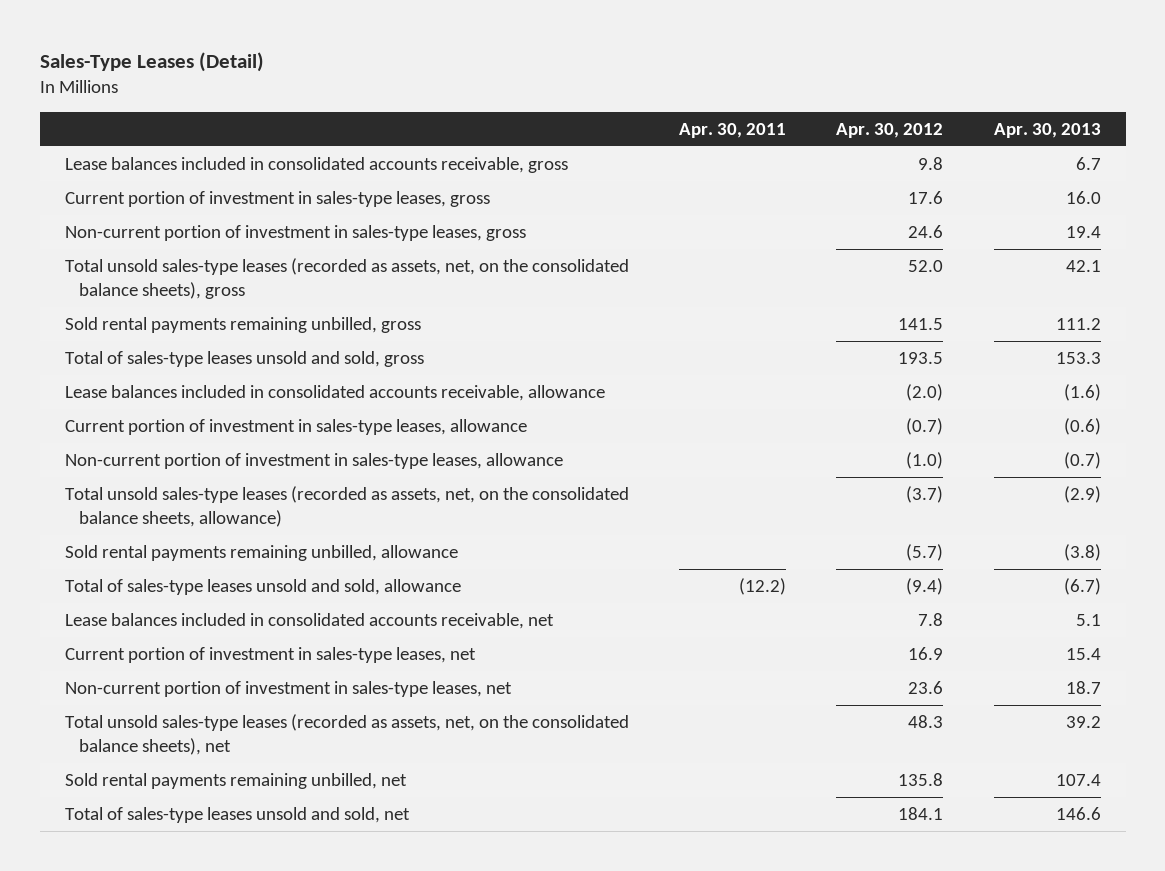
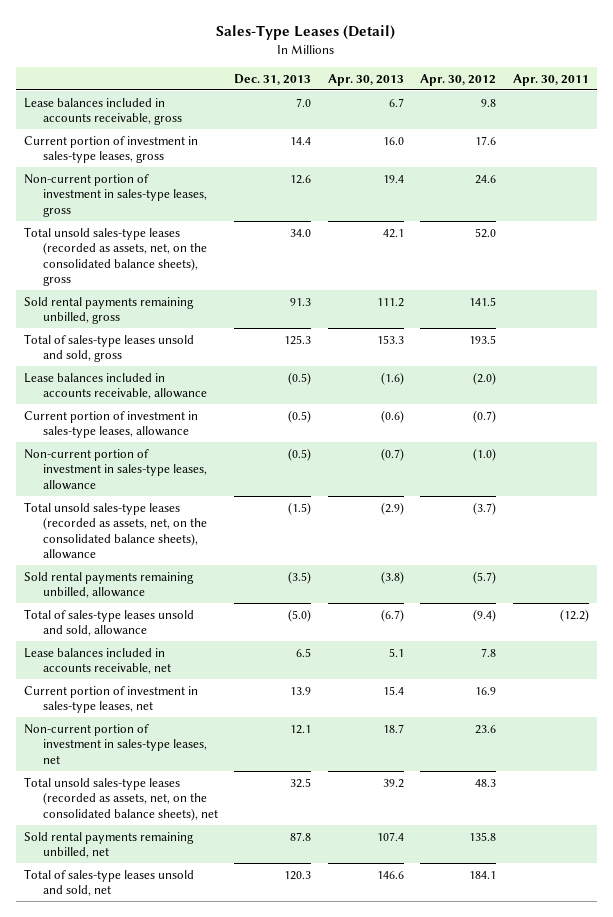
- | Apr. 30, 2011 | Apr. 30, 2012 | Apr. 30, 2013
+ | Dec. 31, 2013 | Apr. 30, 2013 | Apr. 30, 2012 | Apr. 30, 2011
- Lease balances included in consolidated accounts receivable, gross | | 9.8 | 6.7
+ Lease balances included in accounts receivable, gross | 7.0 | 6.7 | 9.8 |
- Lease balances included in consolidated accounts receivable, allowance | | (2.0) | (1.6)
+ Lease balances included in accounts receivable, allowance | (0.5) | (1.6) | (2.0) |
- Total unsold sales-type leases (recorded as assets, net, on the consolidated balance sheets, allowance) | | (3.7) | (2.9)
+ Total unsold sales-type leases (recorded as assets, net, on the consolidated balance sheets), allowance | (1.5) | (2.9) | (3.7) |
- Lease balances included in consolidated accounts receivable, net | | 7.8 | 5.1
+ Lease balances included in accounts receivable, net | 6.5 | 5.1 | 7.8 |

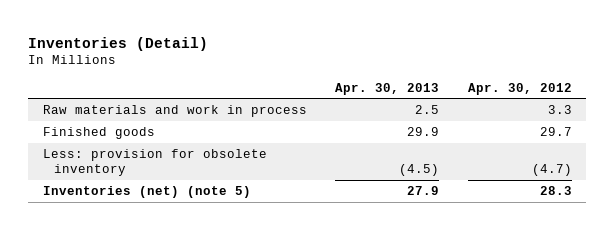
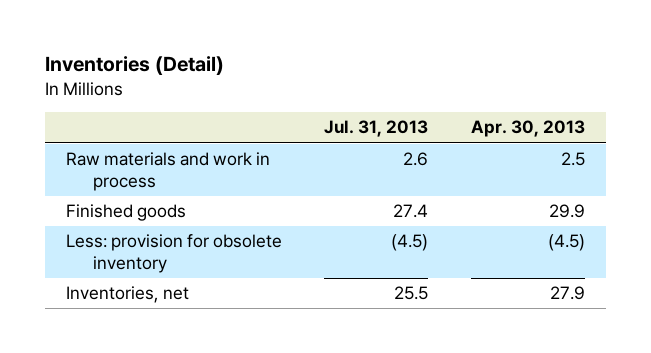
- | Apr. 30, 2013 | Apr. 30, 2012
+ | Jul. 31, 2013 | Apr. 30, 2013
- Inventories (net) (note 5) | 27.9 | 28.3
+ Inventories, net | 25.5 | 27.9

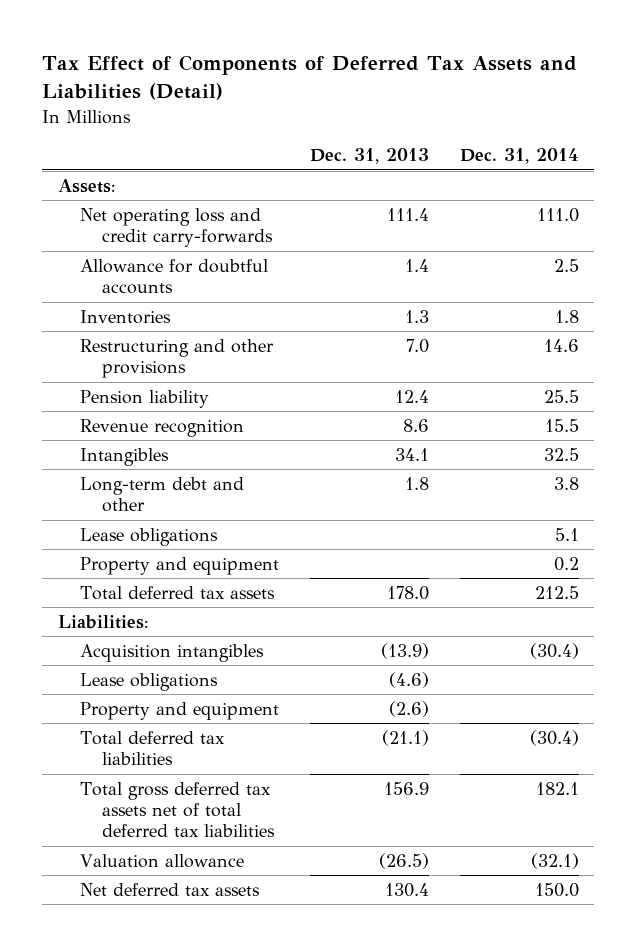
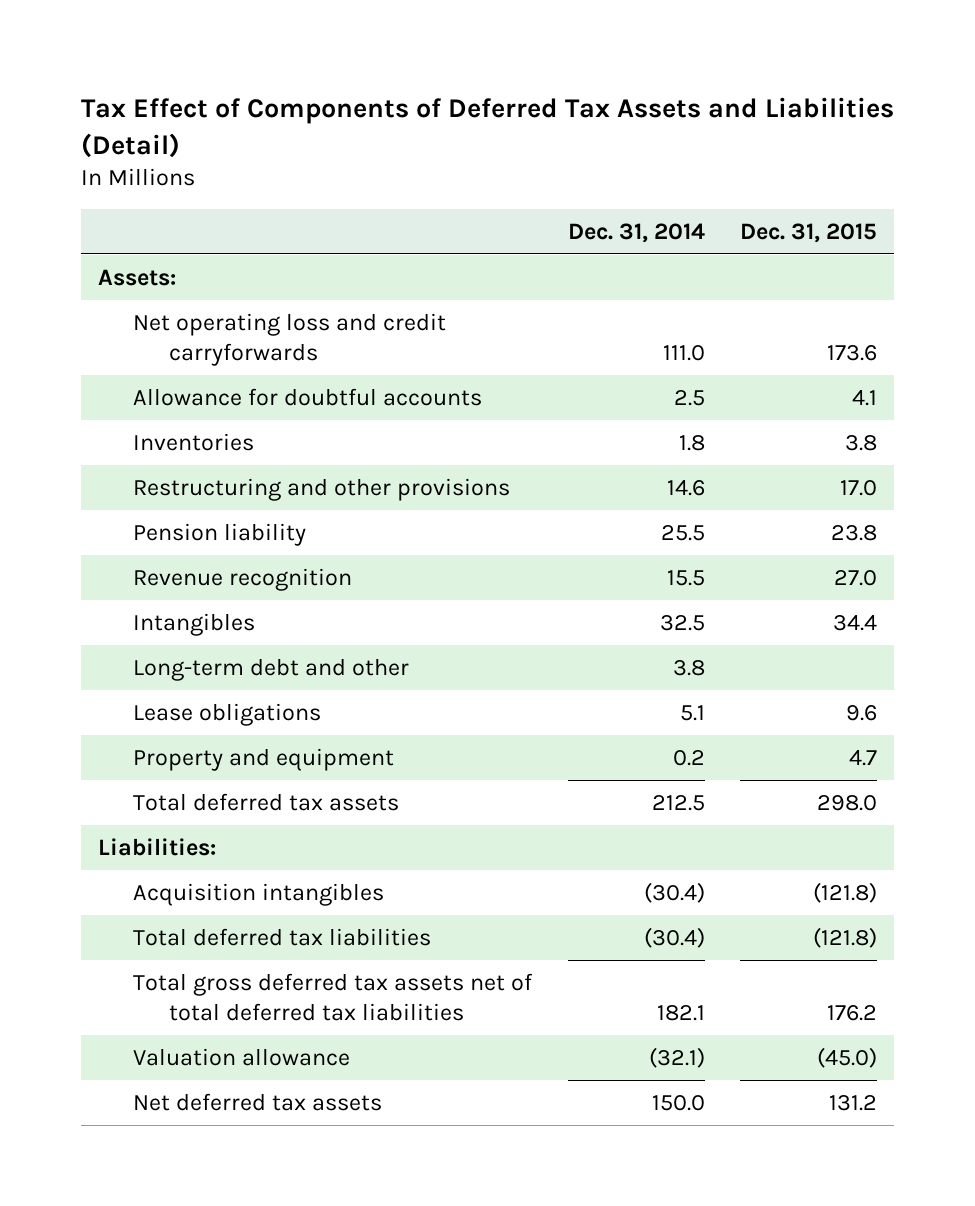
- | Dec. 31, 2013 | Dec. 31, 2014
+ | Dec. 31, 2014 | Dec. 31, 2015
- Net operating loss and credit carry-forwards | 111.4 | 111.0
+ Net operating loss and credit carryforwards | 111.0 | 173.6
- Lease obligations | (4.6) |
- Property and equipment | (2.6) |

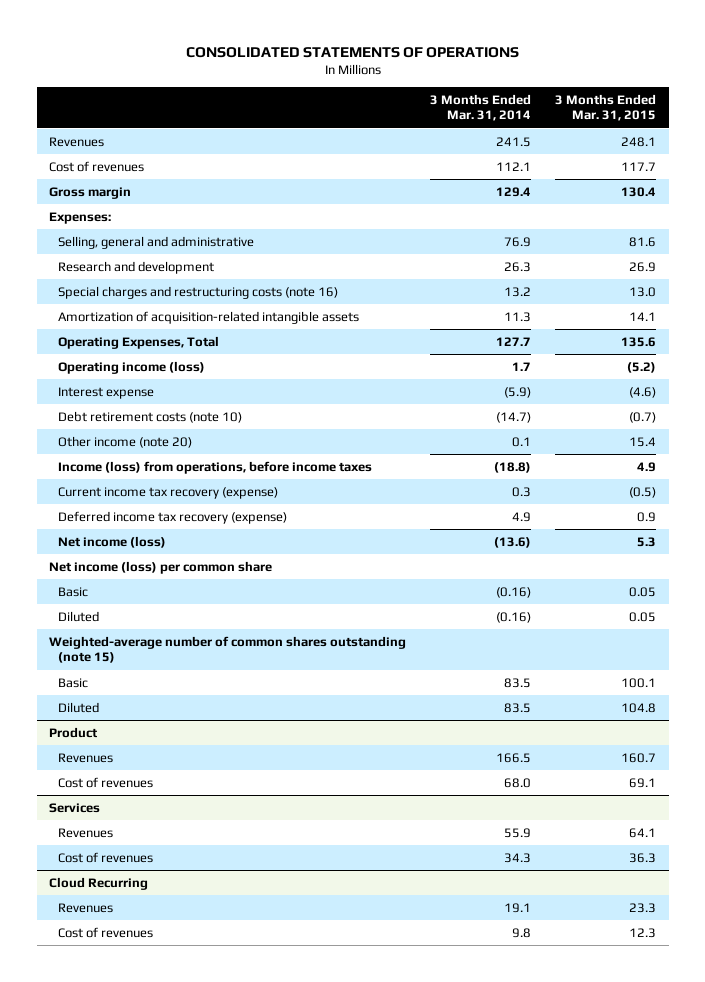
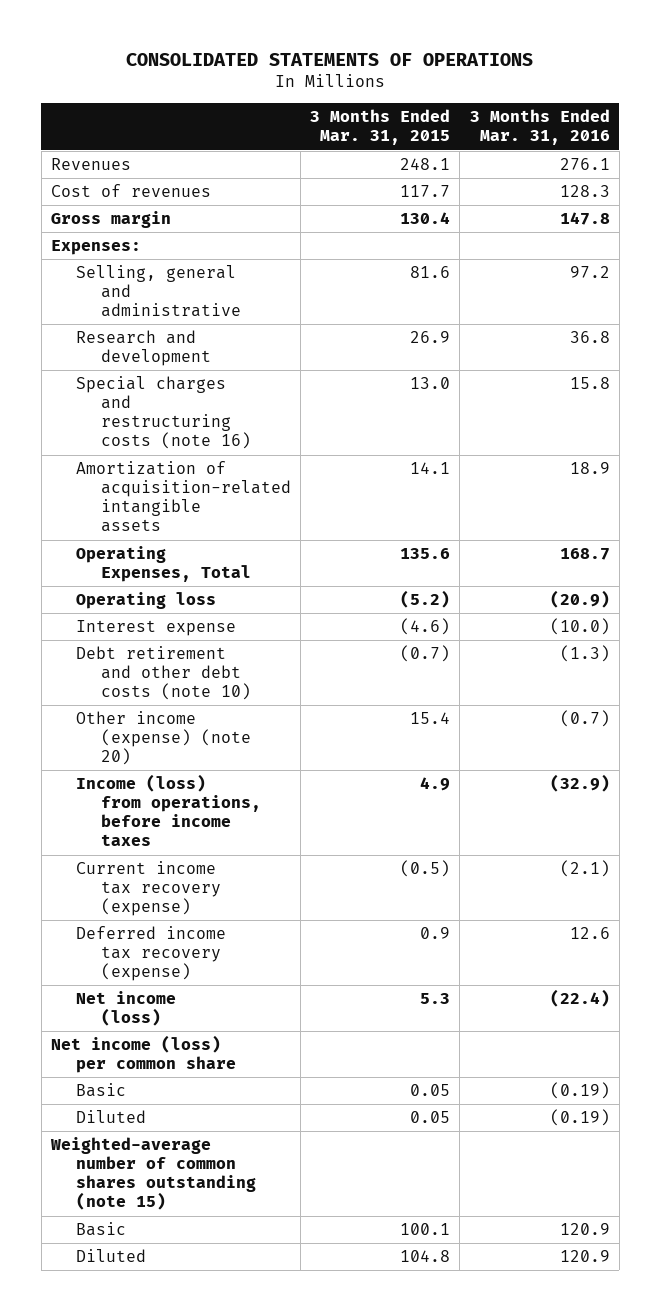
- | 3 Months Ended Mar. 31, 2014 | 3 Months Ended Mar. 31, 2015
+ | 3 Months Ended Mar. 31, 2015 | 3 Months Ended Mar. 31, 2016
- Operating income (loss) | 1.7 | (5.2)
+ Operating loss | (5.2) | (20.9)
- Debt retirement costs (note 10) | (14.7) | (0.7)
- Other income (note 20) | 0.1 | 15.4
+ Debt retirement and other debt costs (note 10) | (0.7) | (1.3)
+ Other income (expense) (note 20) | 15.4 | (0.7)
- Product
- Revenues | 166.5 | 160.7
- Cost of revenues | 68.0 | 69.1
- Services
- Revenues | 55.9 | 64.1
- Cost of revenues | 34.3 | 36.3
- Cloud Recurring
- Revenues | 19.1 | 23.3
- Cost of revenues | 9.8 | 12.3

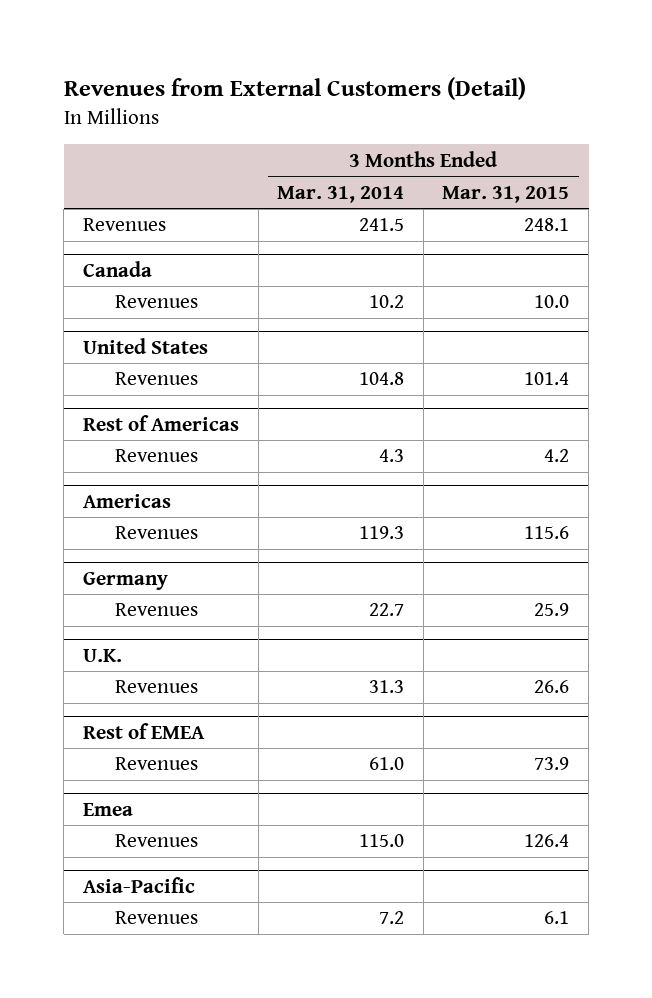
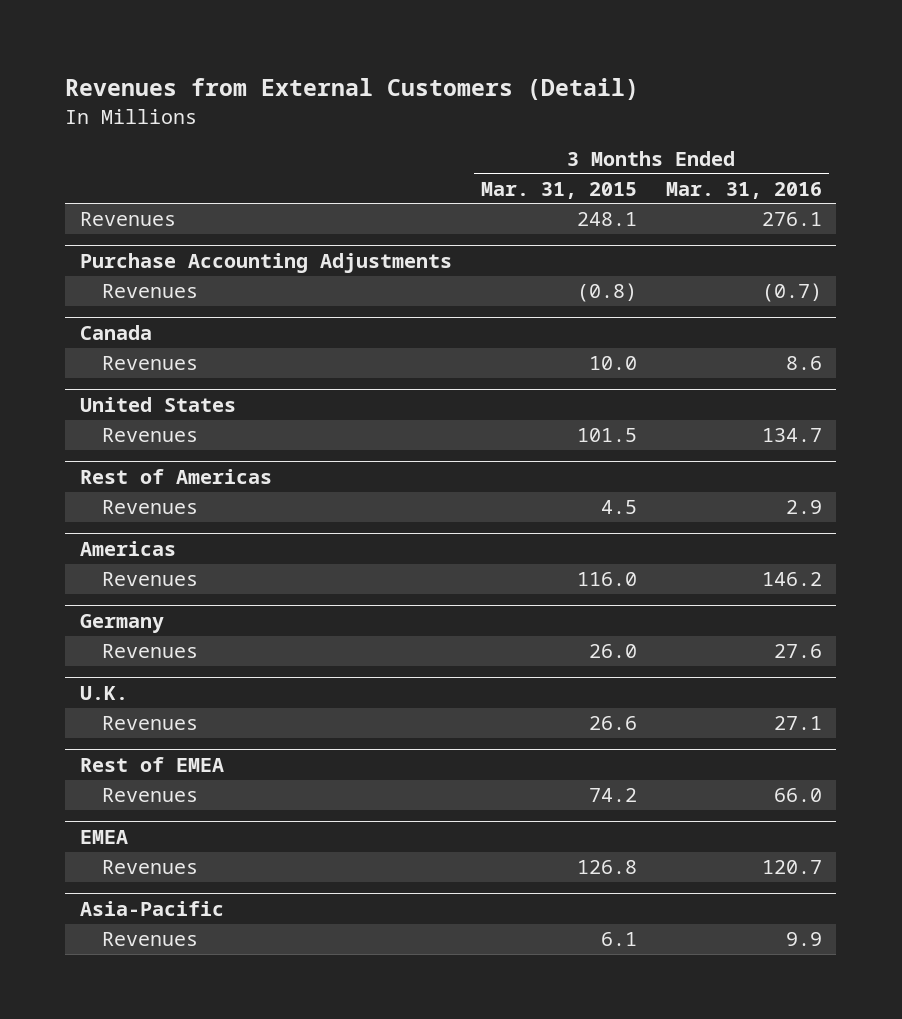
- | 3 Months Ended Mar. 31, 2014 | 3 Months Ended Mar. 31, 2015
+ | 3 Months Ended Mar. 31, 2015 | 3 Months Ended Mar. 31, 2016
+ Purchase Accounting Adjustments
+ Revenues | (0.8) | (0.7)
@ United States
- Revenues | 104.8 | 101.4
+ Revenues | 101.5 | 134.7
@ Rest of Americas
- Revenues | 4.3 | 4.2
+ Revenues | 4.5 | 2.9
@ Americas
- Revenues | 119.3 | 115.6
+ Revenues | 116.0 | 146.2
@ Germany
- Revenues | 22.7 | 25.9
+ Revenues | 26.0 | 27.6
@ Rest of EMEA
- Revenues | 61.0 | 73.9
- Emea
- Revenues | 115.0 | 126.4
@ Rest of EMEA
+ Revenues | 74.2 | 66.0
+ EMEA
+ Revenues | 126.8 | 120.7

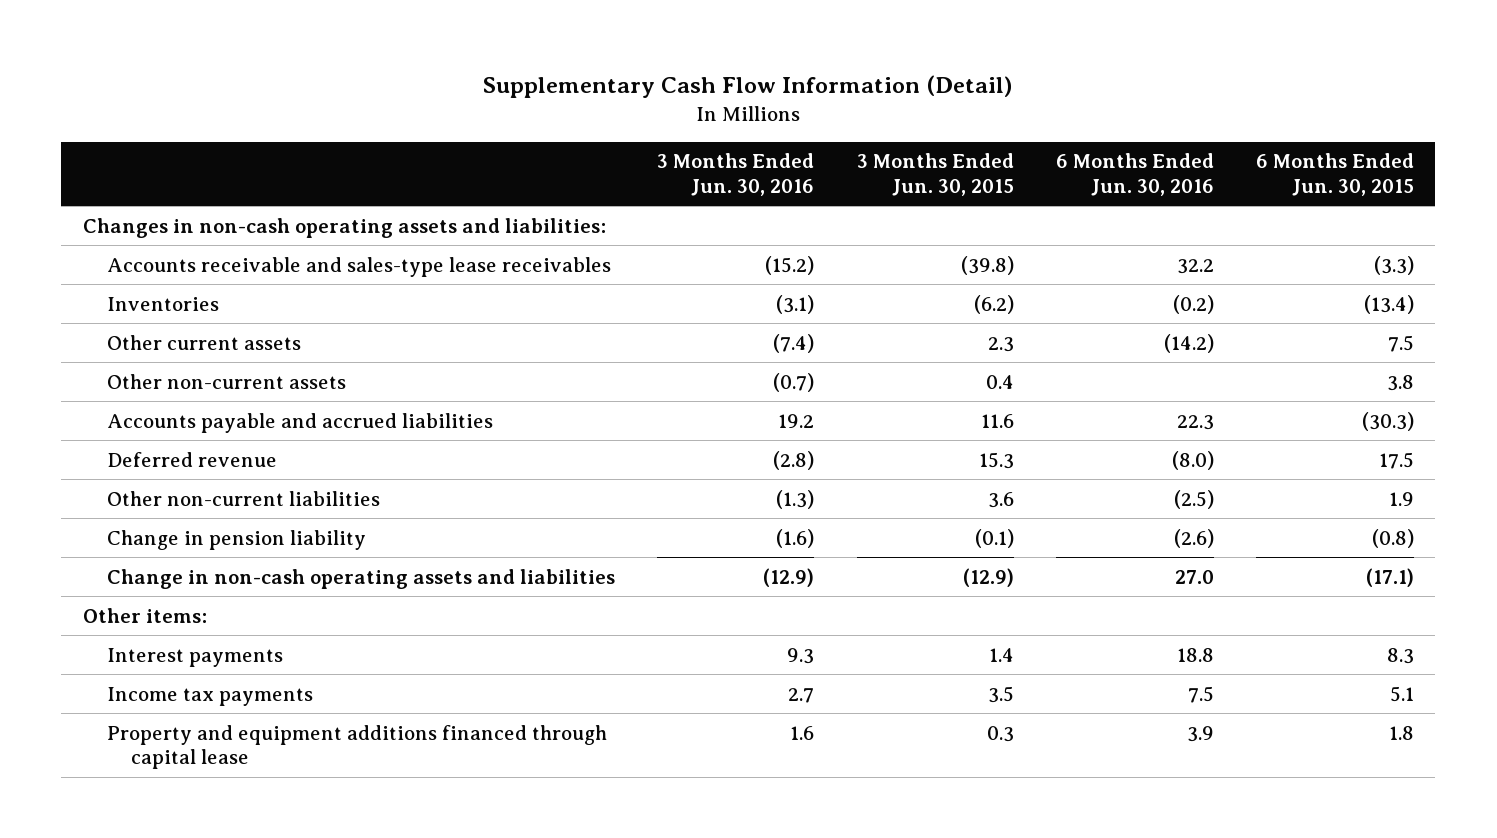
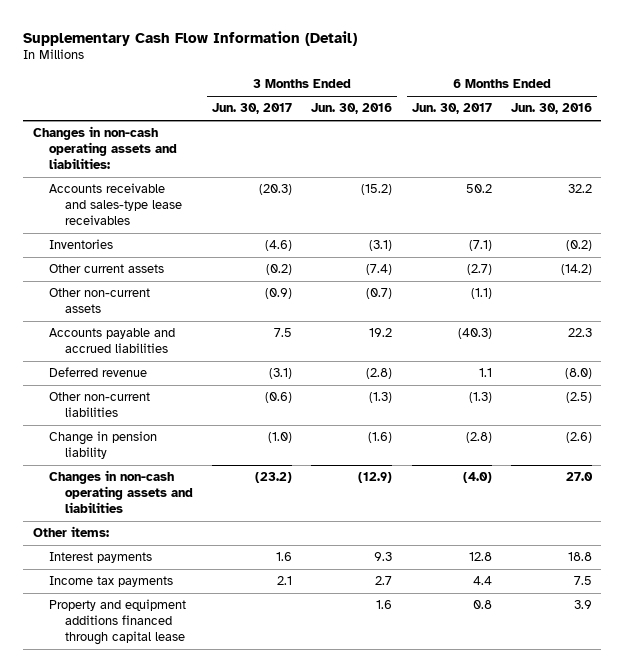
- | 3 Months Ended Jun. 30, 2016 | 3 Months Ended Jun. 30, 2015 | 6 Months Ended Jun. 30, 2016 | 6 Months Ended Jun. 30, 2015
+ | 3 Months Ended Jun. 30, 2017 | 3 Months Ended Jun. 30, 2016 | 6 Months Ended Jun. 30, 2017 | 6 Months Ended Jun. 30, 2016
- Change in non-cash operating assets and liabilities | (12.9) | (12.9) | 27.0 | (17.1)
+ Changes in non-cash operating assets and liabilities | (23.2) | (12.9) | (4.0) | 27.0

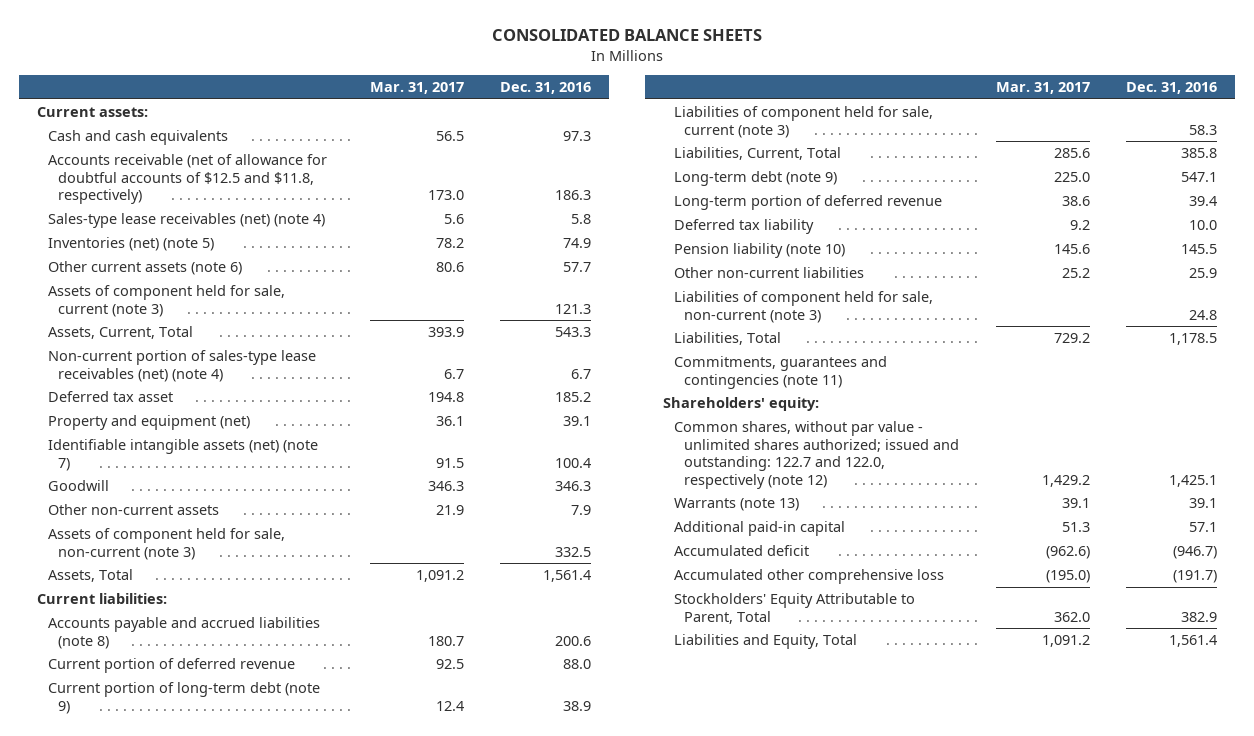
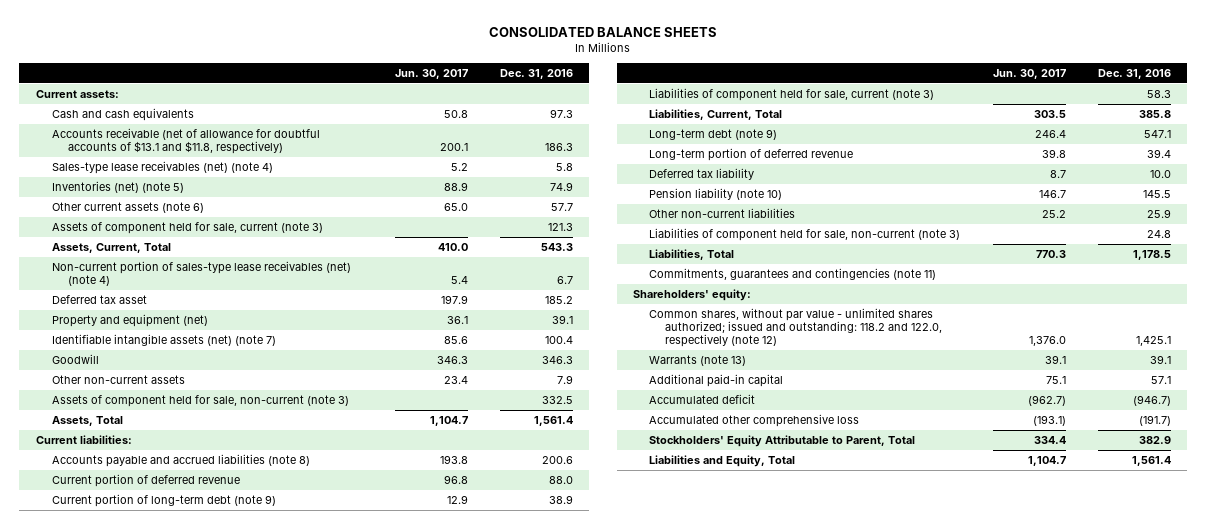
- | Mar. 31, 2017 | Dec. 31, 2016
+ | Jun. 30, 2017 | Dec. 31, 2016
- Accounts receivable (net of allowance for doubtful accounts of $12.5 and $11.8, respectively) | 173.0 | 186.3
+ Accounts receivable (net of allowance for doubtful accounts of $13.1 and $11.8, respectively) | 200.1 | 186.3
- Common shares, without par value - unlimited shares authorized; issued and outstanding: 122.7 and 122.0, respectively (note 12) | 1,429.2 | 1,425.1
+ Common shares, without par value - unlimited shares authorized; issued and outstanding: 118.2 and 122.0, respectively (note 12) | 1,376.0 | 1,425.1

